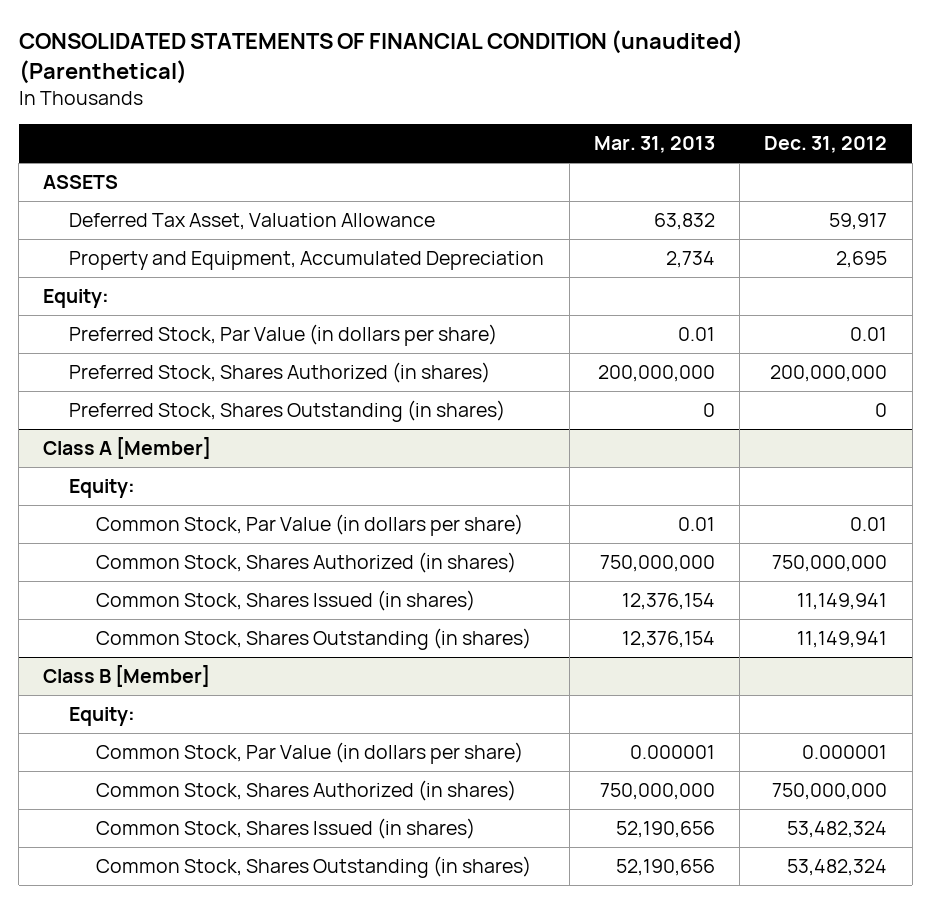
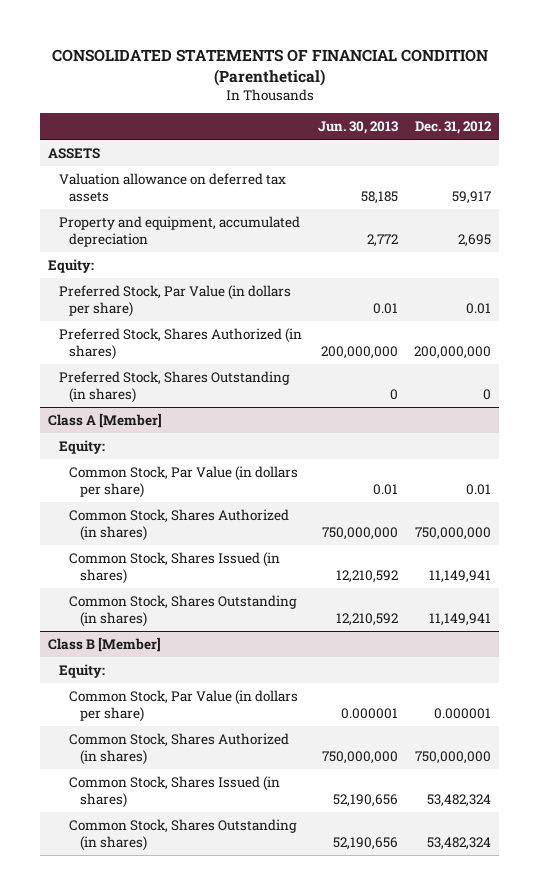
- CONSOLIDATED STATEMENTS OF FINANCIAL CONDITION (unaudited) (Parenthetical)
+ CONSOLIDATED STATEMENTS OF FINANCIAL CONDITION (Parenthetical)
- | Mar. 31, 2013 | Dec. 31, 2012
+ | Jun. 30, 2013 | Dec. 31, 2012
- Deferred Tax Asset, Valuation Allowance | 63,832 | 59,917
- Property and Equipment, Accumulated Depreciation | 2,734 | 2,695
+ Valuation allowance on deferred tax assets | 58,185 | 59,917
+ Property and equipment, accumulated depreciation | 2,772 | 2,695

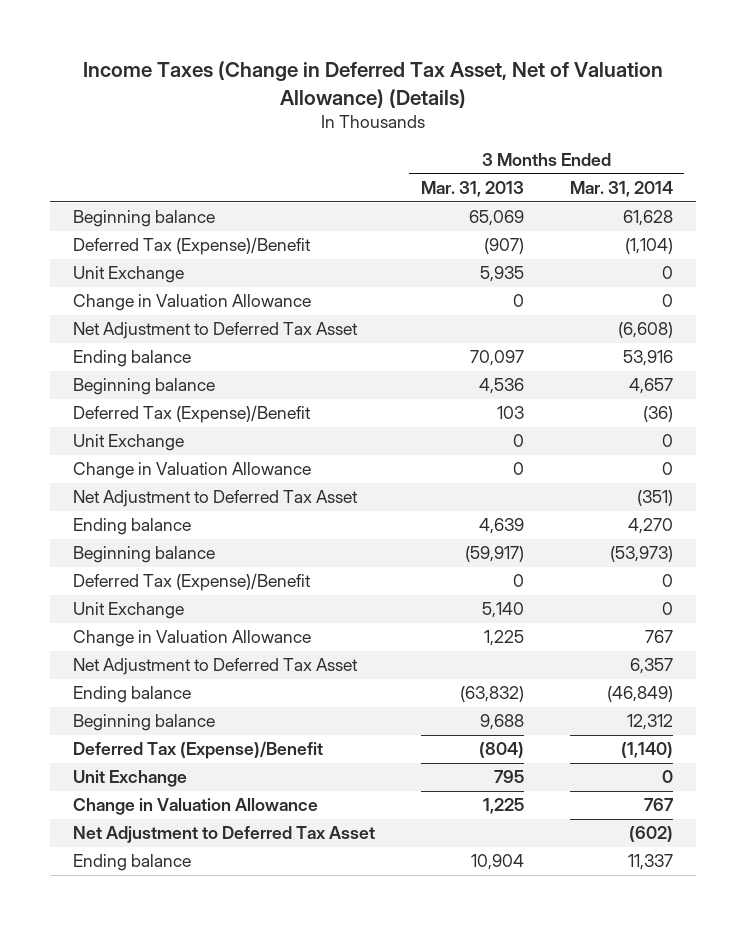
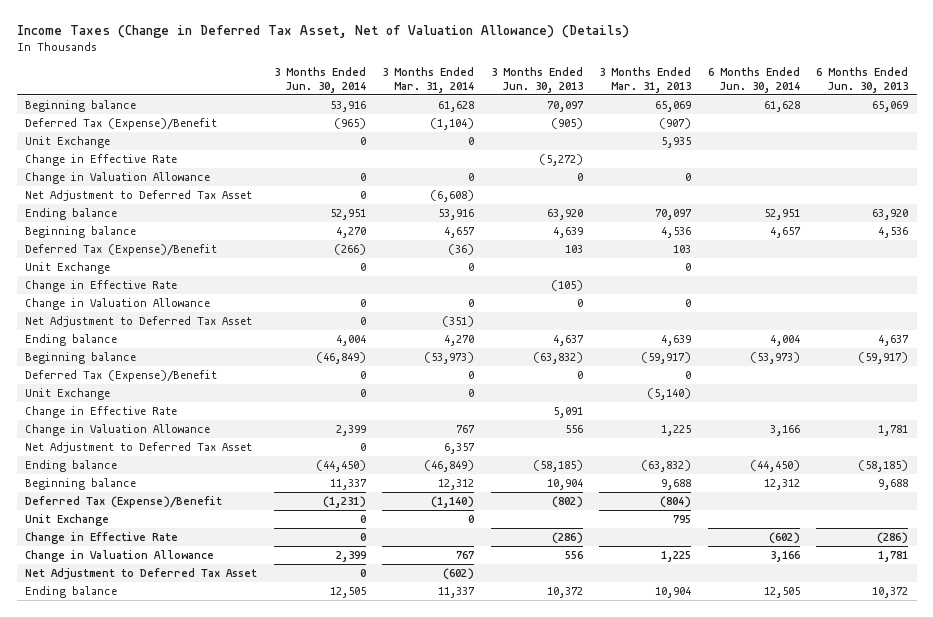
- | 3 Months Ended Mar. 31, 2013 | 3 Months Ended Mar. 31, 2014
+ | 3 Months Ended Jun. 30, 2014 | 3 Months Ended Mar. 31, 2014 | 3 Months Ended Jun. 30, 2013 | 3 Months Ended Mar. 31, 2013 | 6 Months Ended Jun. 30, 2014 | 6 Months Ended Jun. 30, 2013
+ Change in Effective Rate | | | (5,272) | | |
+ Change in Effective Rate | | | (105) | | |
- Unit Exchange | 5,140 | 0
+ Unit Exchange | 0 | 0 | | (5,140) | |
+ Change in Effective Rate | | | 5,091 | | |
+ Change in Effective Rate | 0 | | (286) | | (602) | (286)

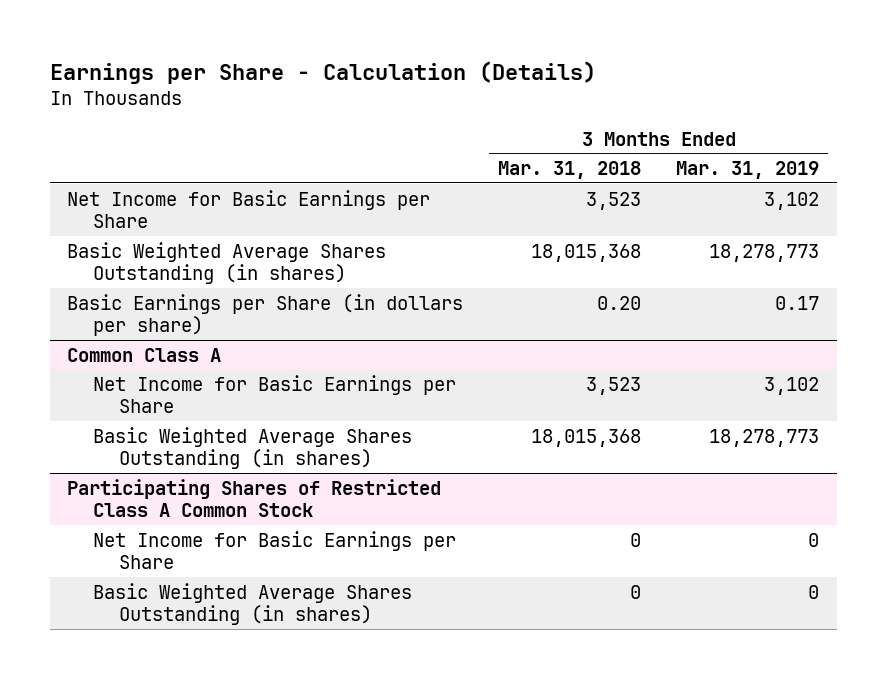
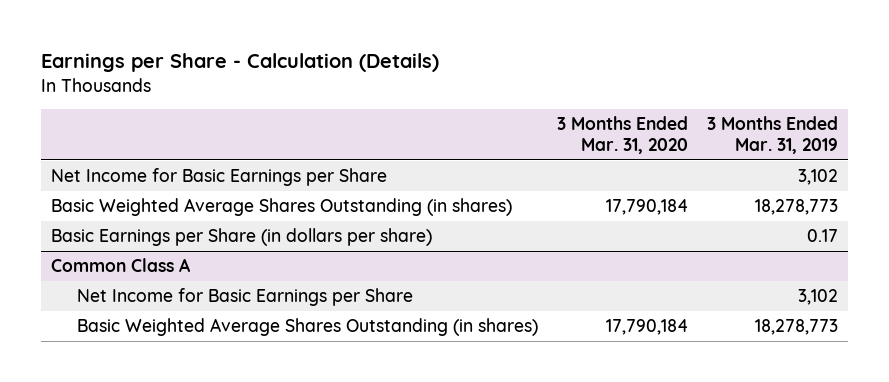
- | 3 Months Ended Mar. 31, 2018 | 3 Months Ended Mar. 31, 2019
+ | 3 Months Ended Mar. 31, 2020 | 3 Months Ended Mar. 31, 2019
- Participating Shares of Restricted Class A Common Stock
- Net Income for Basic Earnings per Share | 0 | 0
- Basic Weighted Average Shares Outstanding (in shares) | 0 | 0

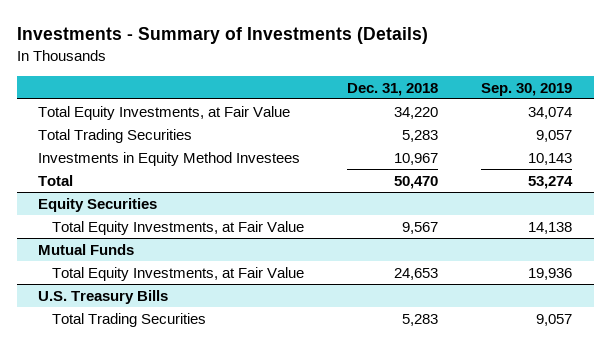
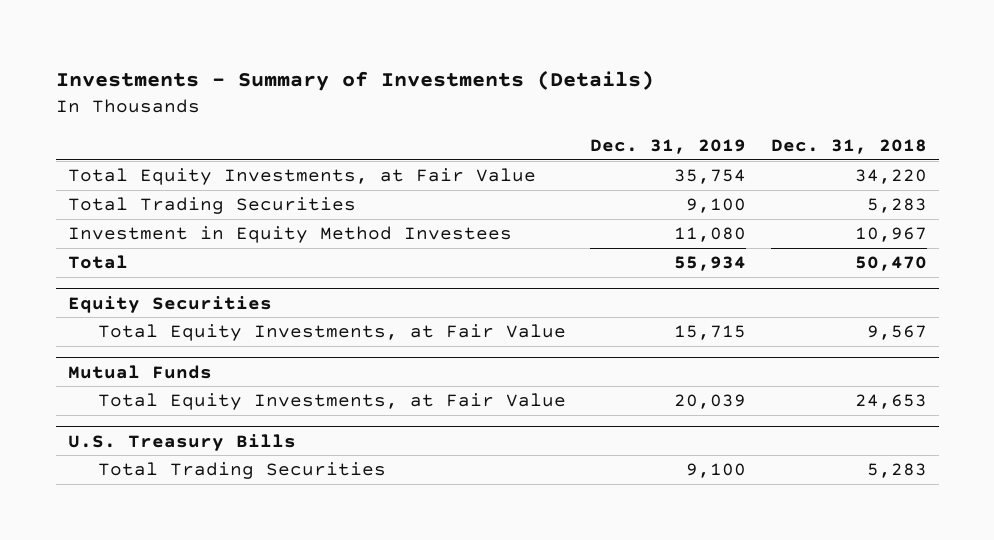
- | Dec. 31, 2018 | Sep. 30, 2019
+ | Dec. 31, 2019 | Dec. 31, 2018
- Investments in Equity Method Investees | 10,967 | 10,143
+ Investment in Equity Method Investees | 11,080 | 10,967

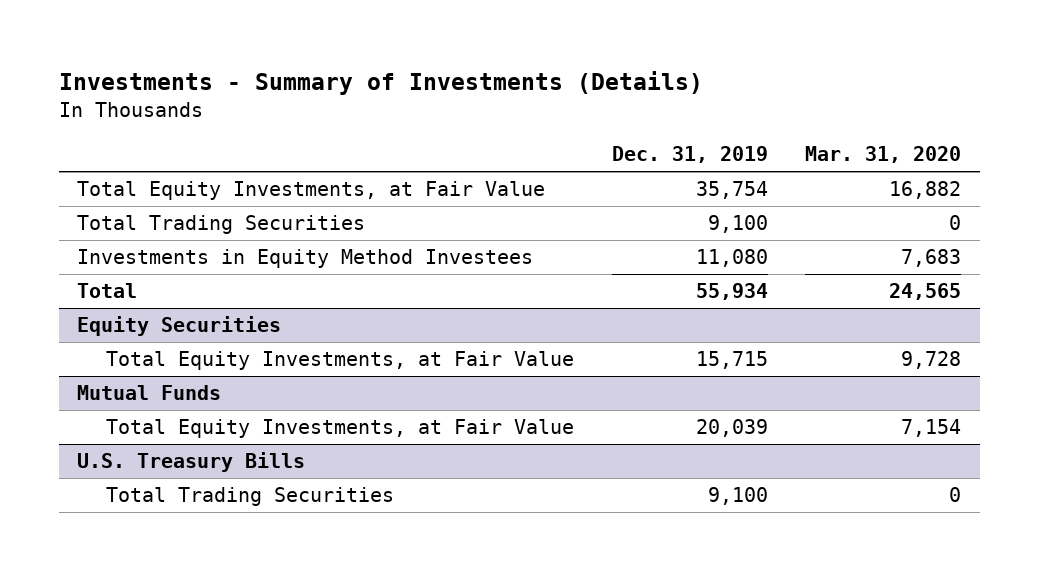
- | Dec. 31, 2019 | Dec. 31, 2018
+ | Dec. 31, 2019 | Mar. 31, 2020
- Investment in Equity Method Investees | 11,080 | 10,967
+ Investments in Equity Method Investees | 11,080 | 7,683

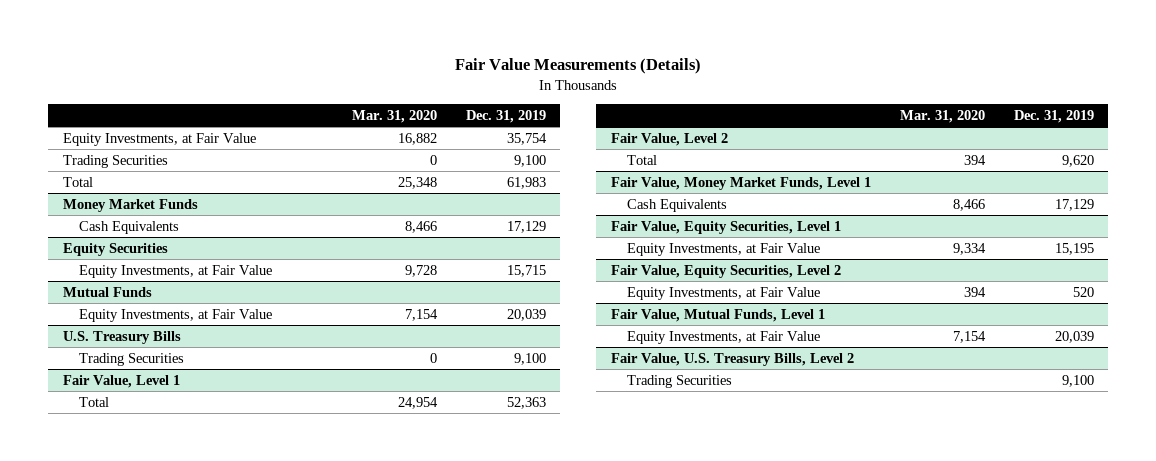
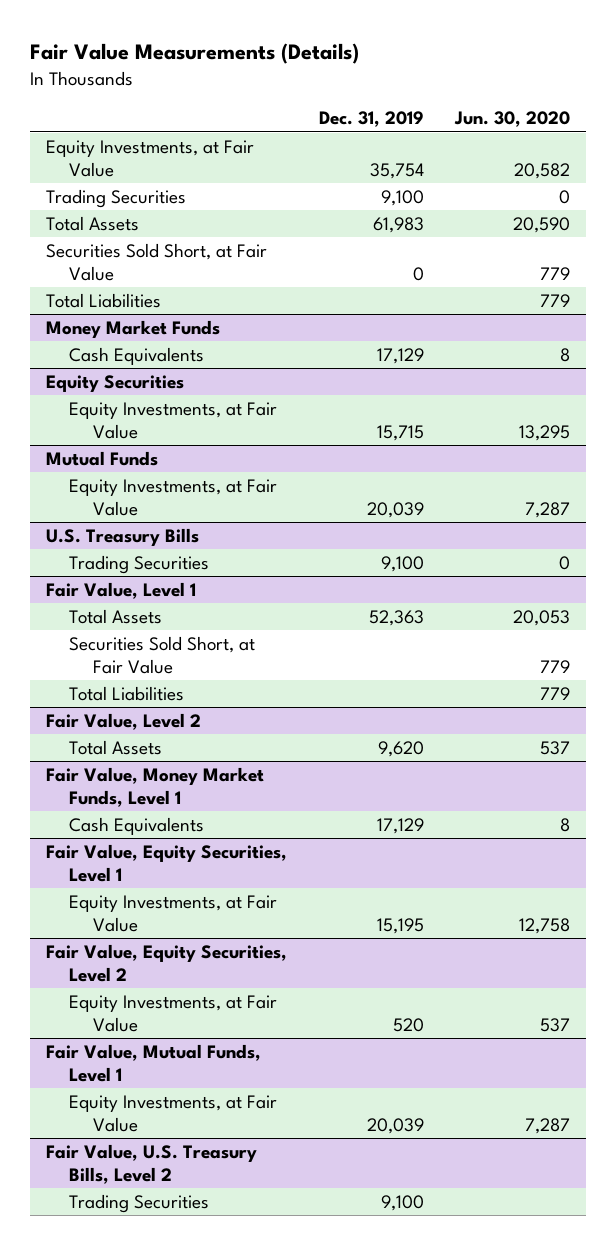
- | Mar. 31, 2020 | Dec. 31, 2019
+ | Dec. 31, 2019 | Jun. 30, 2020
- Total | 25,348 | 61,983
+ Total Assets | 61,983 | 20,590
+ Securities Sold Short, at Fair Value | 0 | 779
+ Total Liabilities | | 779
@ Fair Value, Level 1
- Total | 24,954 | 52,363
+ Total Assets | 52,363 | 20,053
+ Securities Sold Short, at Fair Value | | 779
+ Total Liabilities | | 779
@ Fair Value, Level 2
- Total | 394 | 9,620
+ Total Assets | 9,620 | 537

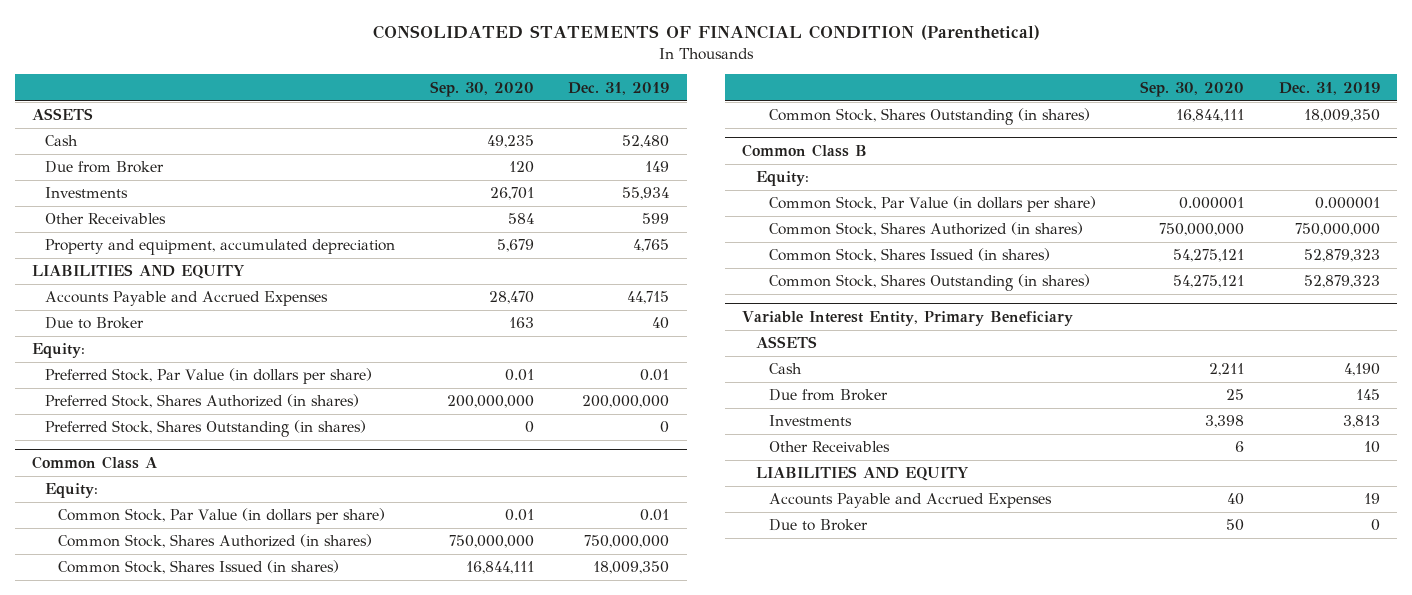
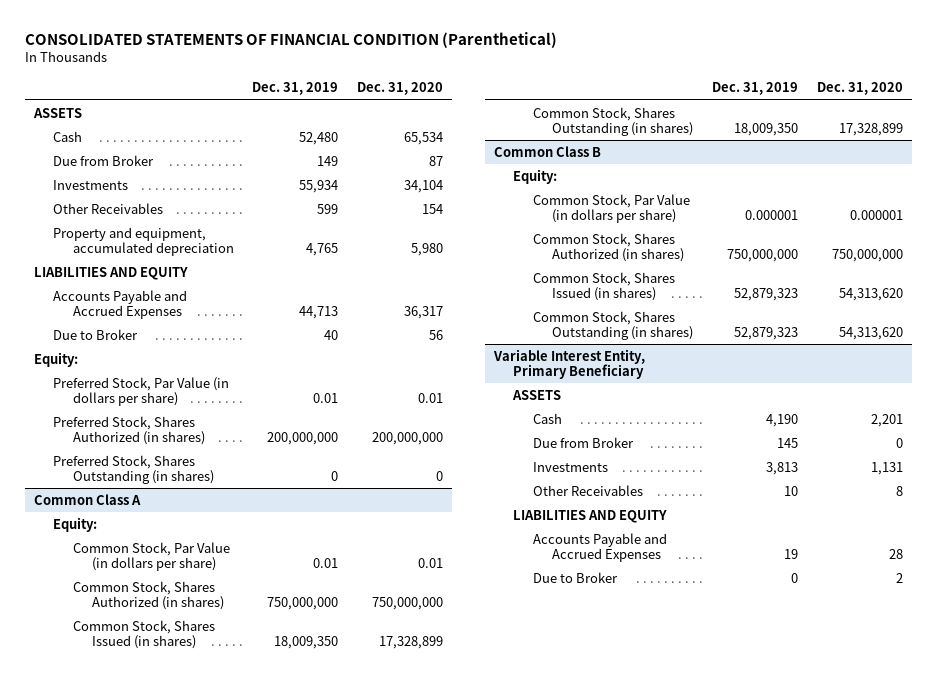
- | Sep. 30, 2020 | Dec. 31, 2019
+ | Dec. 31, 2019 | Dec. 31, 2020
- Accounts Payable and Accrued Expenses | 28,470 | 44,715
+ Accounts Payable and Accrued Expenses | 44,713 | 36,317

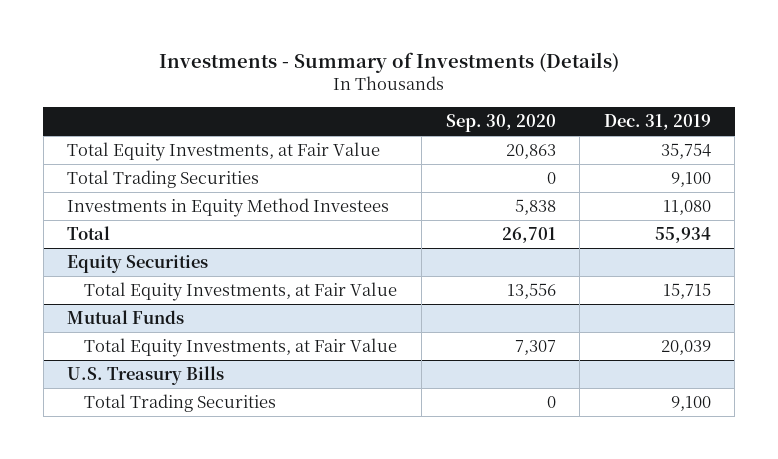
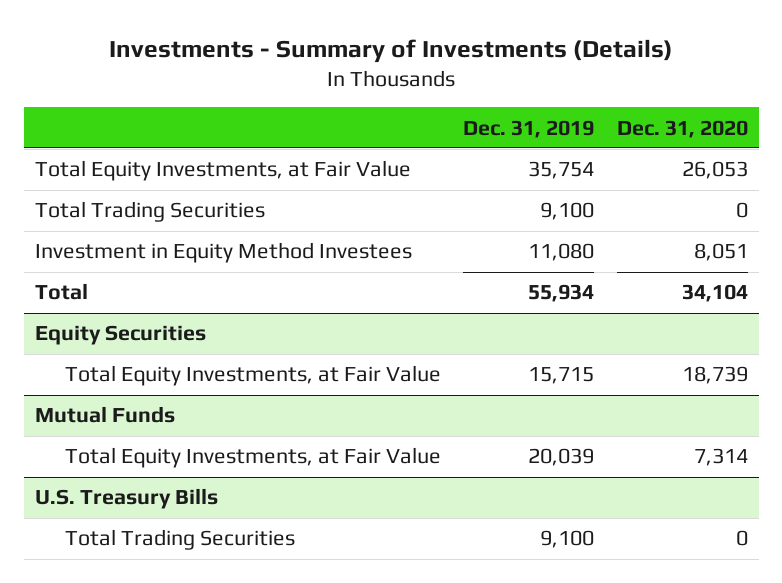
- | Sep. 30, 2020 | Dec. 31, 2019
+ | Dec. 31, 2019 | Dec. 31, 2020
- Investments in Equity Method Investees | 5,838 | 11,080
+ Investment in Equity Method Investees | 11,080 | 8,051

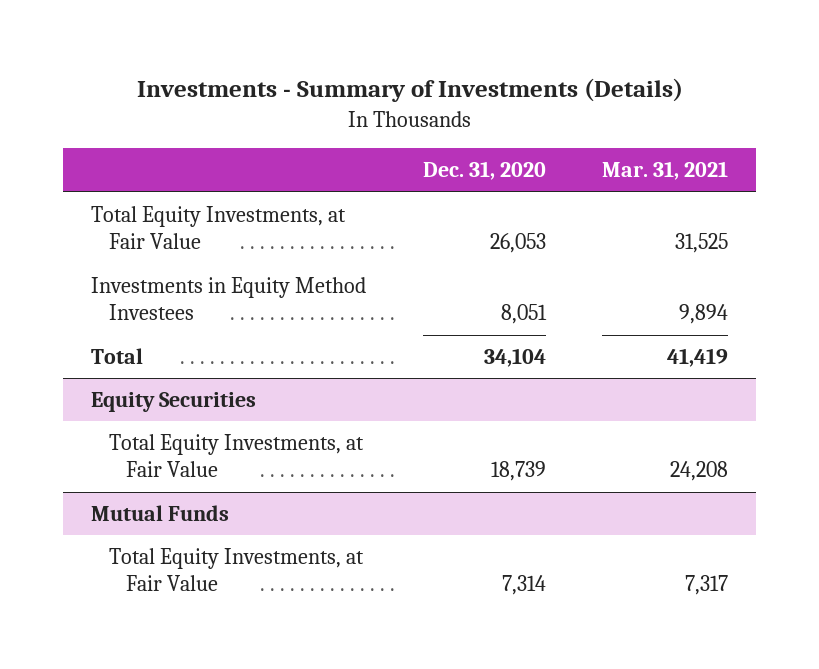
- | Dec. 31, 2019 | Dec. 31, 2020
+ | Dec. 31, 2020 | Mar. 31, 2021
- Total Trading Securities | 9,100 | 0
- Investment in Equity Method Investees | 11,080 | 8,051
+ Investments in Equity Method Investees | 8,051 | 9,894
- U.S. Treasury Bills
- Total Trading Securities | 9,100 | 0

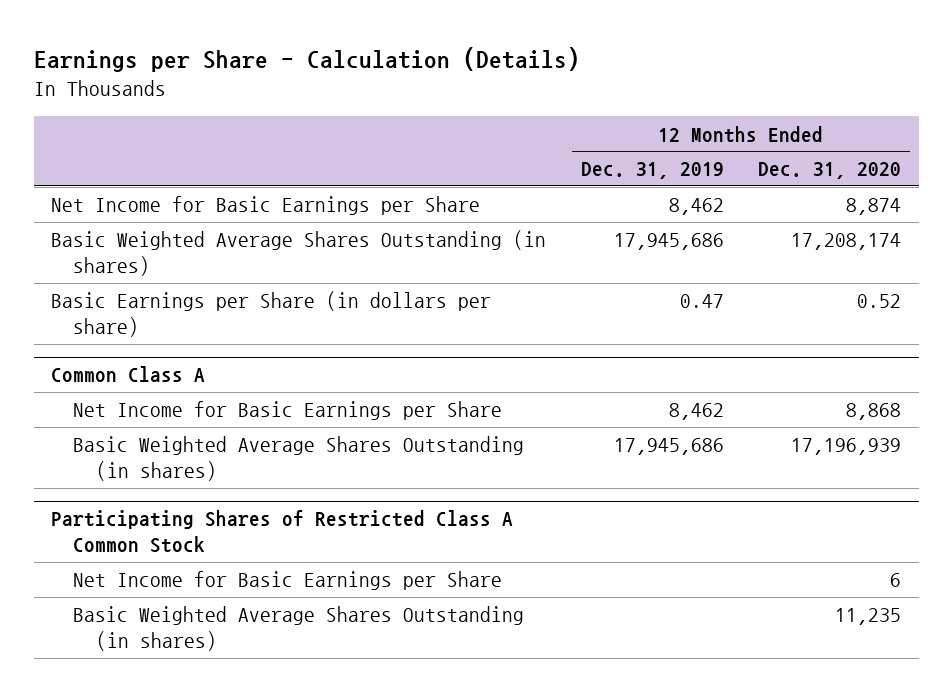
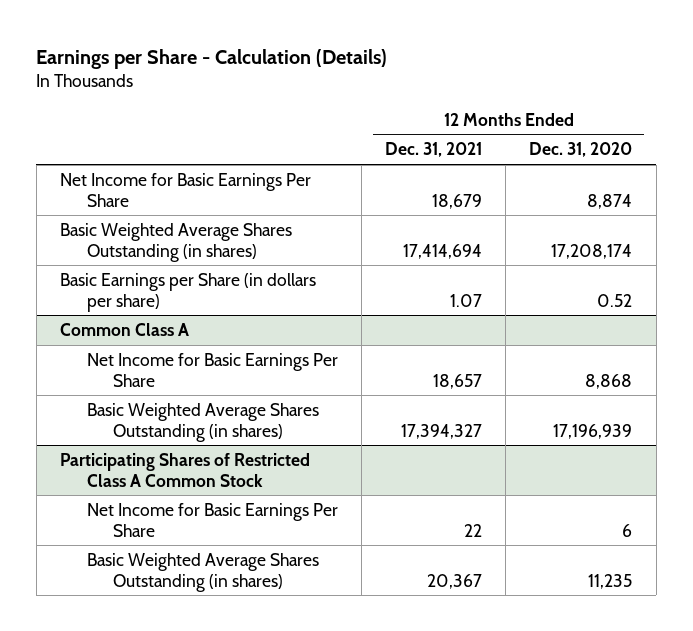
- | 12 Months Ended Dec. 31, 2019 | 12 Months Ended Dec. 31, 2020
+ | 12 Months Ended Dec. 31, 2021 | 12 Months Ended Dec. 31, 2020
- Net Income for Basic Earnings per Share | 8,462 | 8,874
+ Net Income for Basic Earnings Per Share | 18,679 | 8,874
@ Common Class A
- Net Income for Basic Earnings per Share | 8,462 | 8,868
+ Net Income for Basic Earnings Per Share | 18,657 | 8,868
@ Participating Shares of Restricted Class A Common Stock
- Net Income for Basic Earnings per Share | | 6
+ Net Income for Basic Earnings Per Share | 22 | 6

